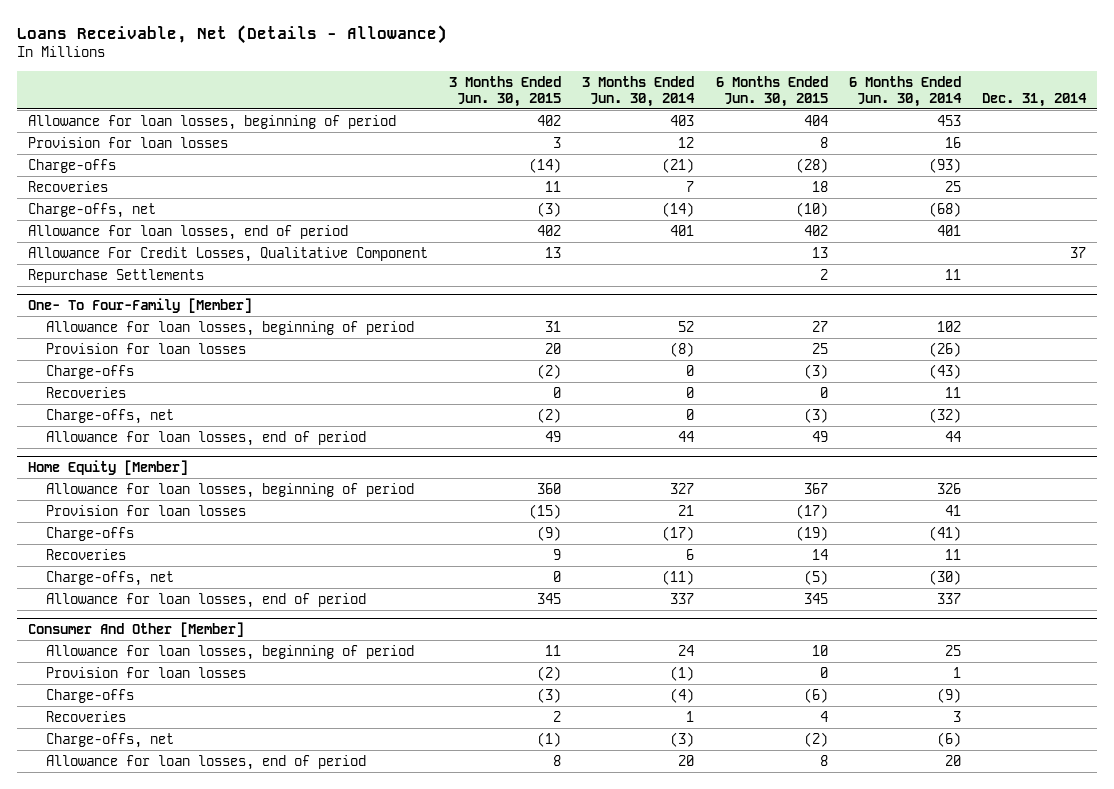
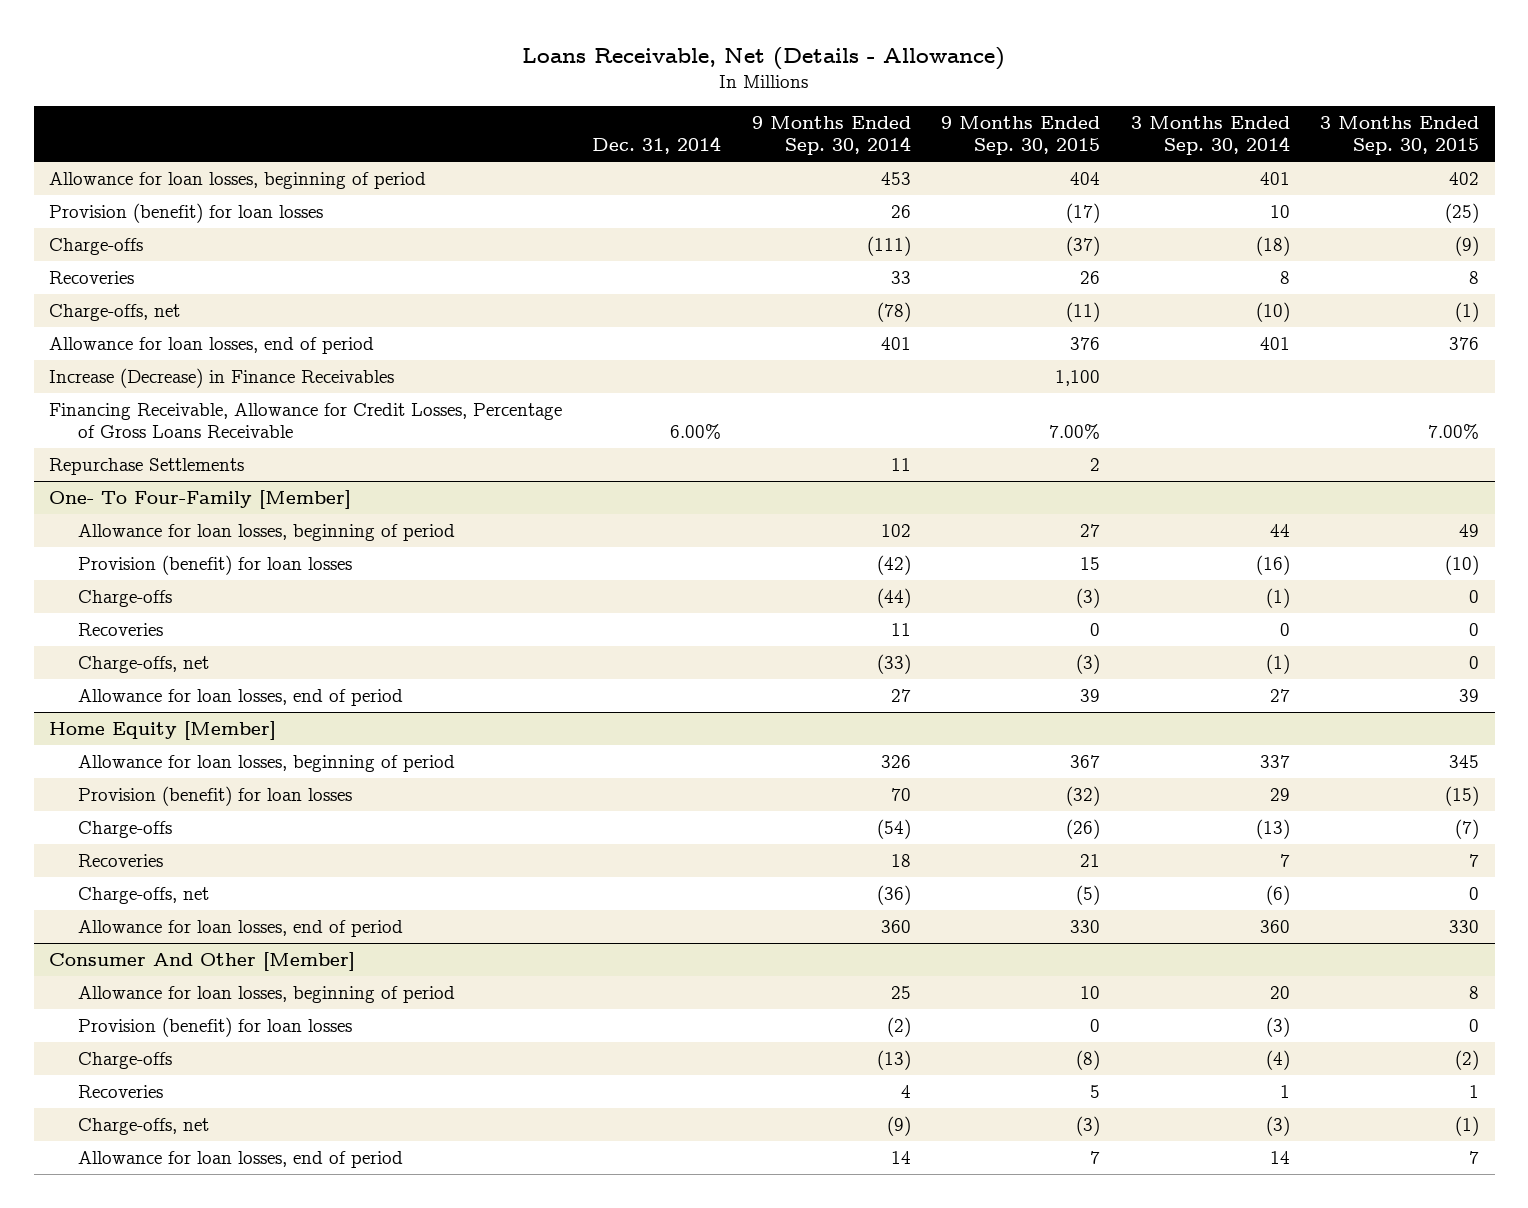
- | 3 Months Ended Jun. 30, 2015 | 3 Months Ended Jun. 30, 2014 | 6 Months Ended Jun. 30, 2015 | 6 Months Ended Jun. 30, 2014 | Dec. 31, 2014
+ | Dec. 31, 2014 | 9 Months Ended Sep. 30, 2014 | 9 Months Ended Sep. 30, 2015 | 3 Months Ended Sep. 30, 2014 | 3 Months Ended Sep. 30, 2015
- Provision for loan losses | 3 | 12 | 8 | 16 |
+ Provision (benefit) for loan losses | | 26 | (17) | 10 | (25)
- Allowance For Credit Losses, Qualitative Component | 13 | | 13 | | 37
+ Increase (Decrease) in Finance Receivables | | | 1,100 | |
+ Financing Receivable, Allowance for Credit Losses, Percentage of Gross Loans Receivable | 6.00% | | 7.00% | | 7.00%
@ One- To Four-Family [Member]
- Provision for loan losses | 20 | (8) | 25 | (26) |
+ Provision (benefit) for loan losses | | (42) | 15 | (16) | (10)
@ Home Equity [Member]
- Provision for loan losses | (15) | 21 | (17) | 41 |
+ Provision (benefit) for loan losses | | 70 | (32) | 29 | (15)
@ Consumer And Other [Member]
- Provision for loan losses | (2) | (1) | 0 | 1 |
+ Provision (benefit) for loan losses | | (2) | 0 | (3) | 0

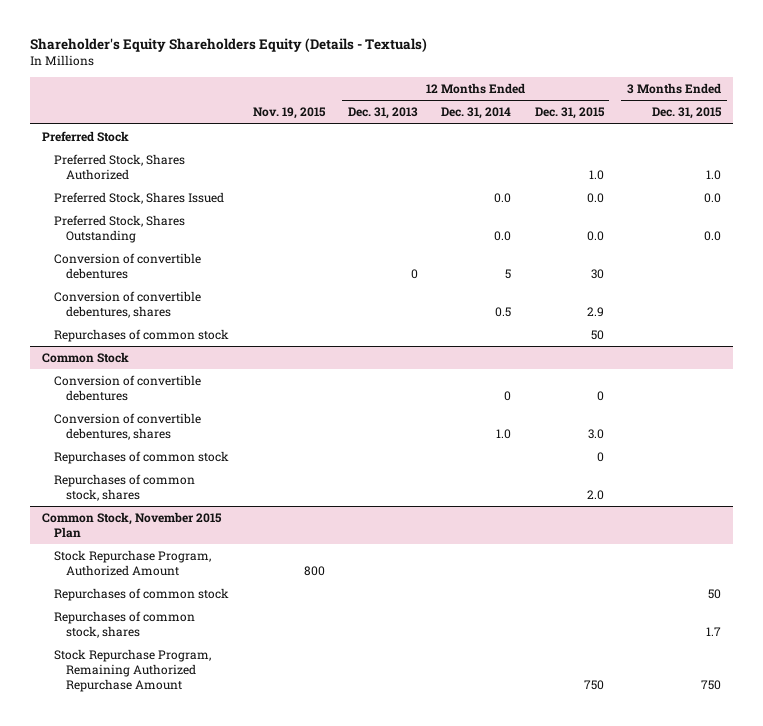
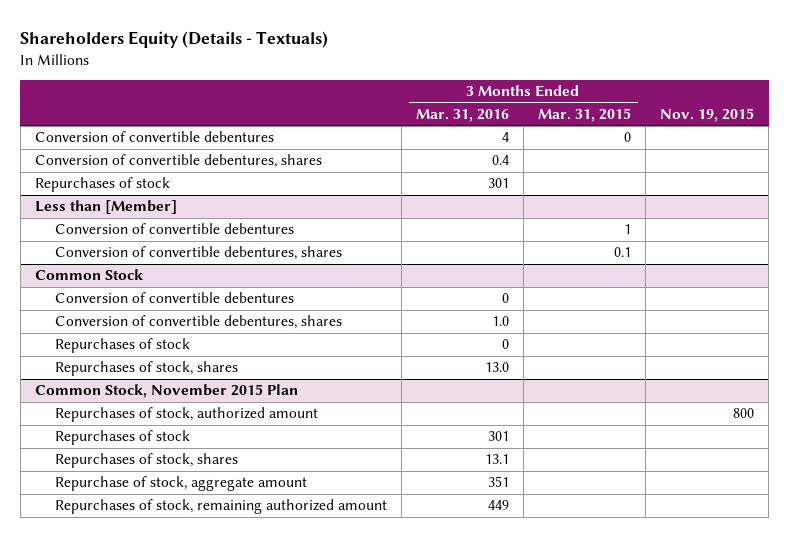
- Shareholder's Equity Shareholders Equity (Details - Textuals)
+ Shareholders Equity (Details - Textuals)
- | Nov. 19, 2015 | 12 Months Ended Dec. 31, 2013 | 12 Months Ended Dec. 31, 2014 | 12 Months Ended Dec. 31, 2015 | 3 Months Ended Dec. 31, 2015
+ | 3 Months Ended Mar. 31, 2016 | 3 Months Ended Mar. 31, 2015 | Nov. 19, 2015
- Preferred Stock
- Preferred Stock, Shares Authorized | | | | 1.0 | 1.0
- Preferred Stock, Shares Issued | | | 0.0 | 0.0 | 0.0
- Preferred Stock, Shares Outstanding | | | 0.0 | 0.0 | 0.0
- Repurchases of common stock | | | | 50 |
+ Repurchases of stock | 301 | |
+ Less than [Member]
+ Conversion of convertible debentures | | 1 |
+ Conversion of convertible debentures, shares | | 0.1 |
@ Common Stock
- Repurchases of common stock | | | | 0 |
- Repurchases of common stock, shares | | | | 2.0 |
+ Repurchases of stock | 0 | |
+ Repurchases of stock, shares | 13.0 | |
@ Common Stock, November 2015 Plan
- Stock Repurchase Program, Authorized Amount | 800 | | | |
- Repurchases of common stock | | | | | 50
- Repurchases of common stock, shares | | | | | 1.7
- Stock Repurchase Program, Remaining Authorized Repurchase Amount | | | | 750 | 750
+ Repurchases of stock, authorized amount | | | 800
+ Repurchases of stock | 301 | |
+ Repurchases of stock, shares | 13.1 | |
+ Repurchase of stock, aggregate amount | 351 | |
+ Repurchases of stock, remaining authorized amount | 449 | |

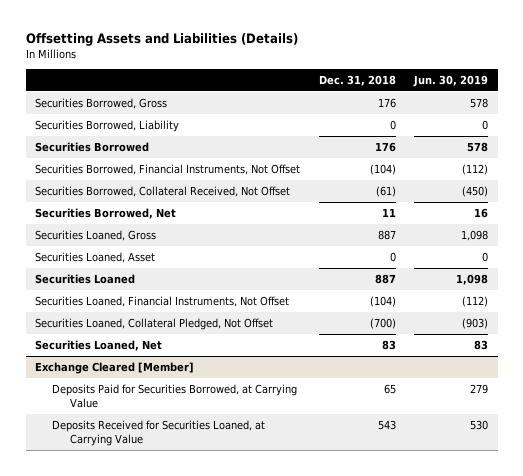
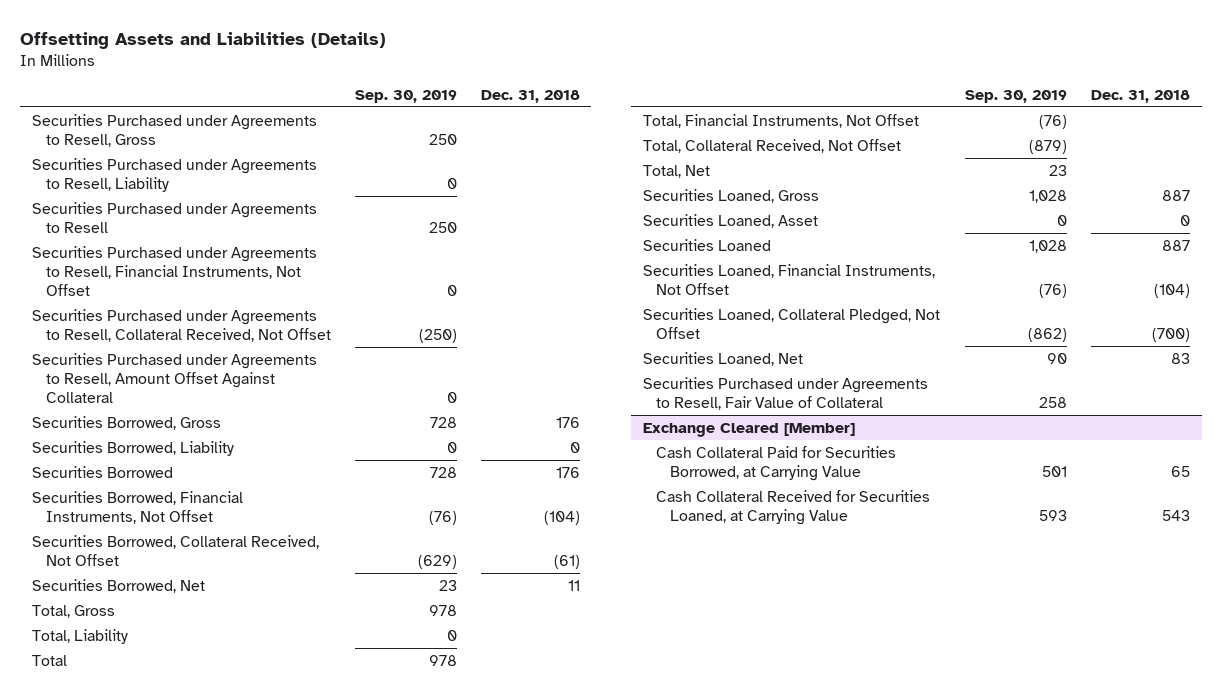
- | Dec. 31, 2018 | Jun. 30, 2019
+ | Sep. 30, 2019 | Dec. 31, 2018
+ Securities Purchased under Agreements to Resell, Gross | 250 |
+ Securities Purchased under Agreements to Resell, Liability | 0 |
+ Securities Purchased under Agreements to Resell | 250 |
+ Securities Purchased under Agreements to Resell, Financial Instruments, Not Offset | 0 |
+ Securities Purchased under Agreements to Resell, Collateral Received, Not Offset | (250) |
+ Securities Purchased under Agreements to Resell, Amount Offset Against Collateral | 0 |
+ Total, Gross | 978 |
+ Total, Liability | 0 |
+ Total | 978 |
+ Total, Financial Instruments, Not Offset | (76) |
+ Total, Collateral Received, Not Offset | (879) |
+ Total, Net | 23 |
+ Securities Purchased under Agreements to Resell, Fair Value of Collateral | 258 |
@ Exchange Cleared [Member]
- Deposits Paid for Securities Borrowed, at Carrying Value | 65 | 279
- Deposits Received for Securities Loaned, at Carrying Value | 543 | 530
+ Cash Collateral Paid for Securities Borrowed, at Carrying Value | 501 | 65
+ Cash Collateral Received for Securities Loaned, at Carrying Value | 593 | 543

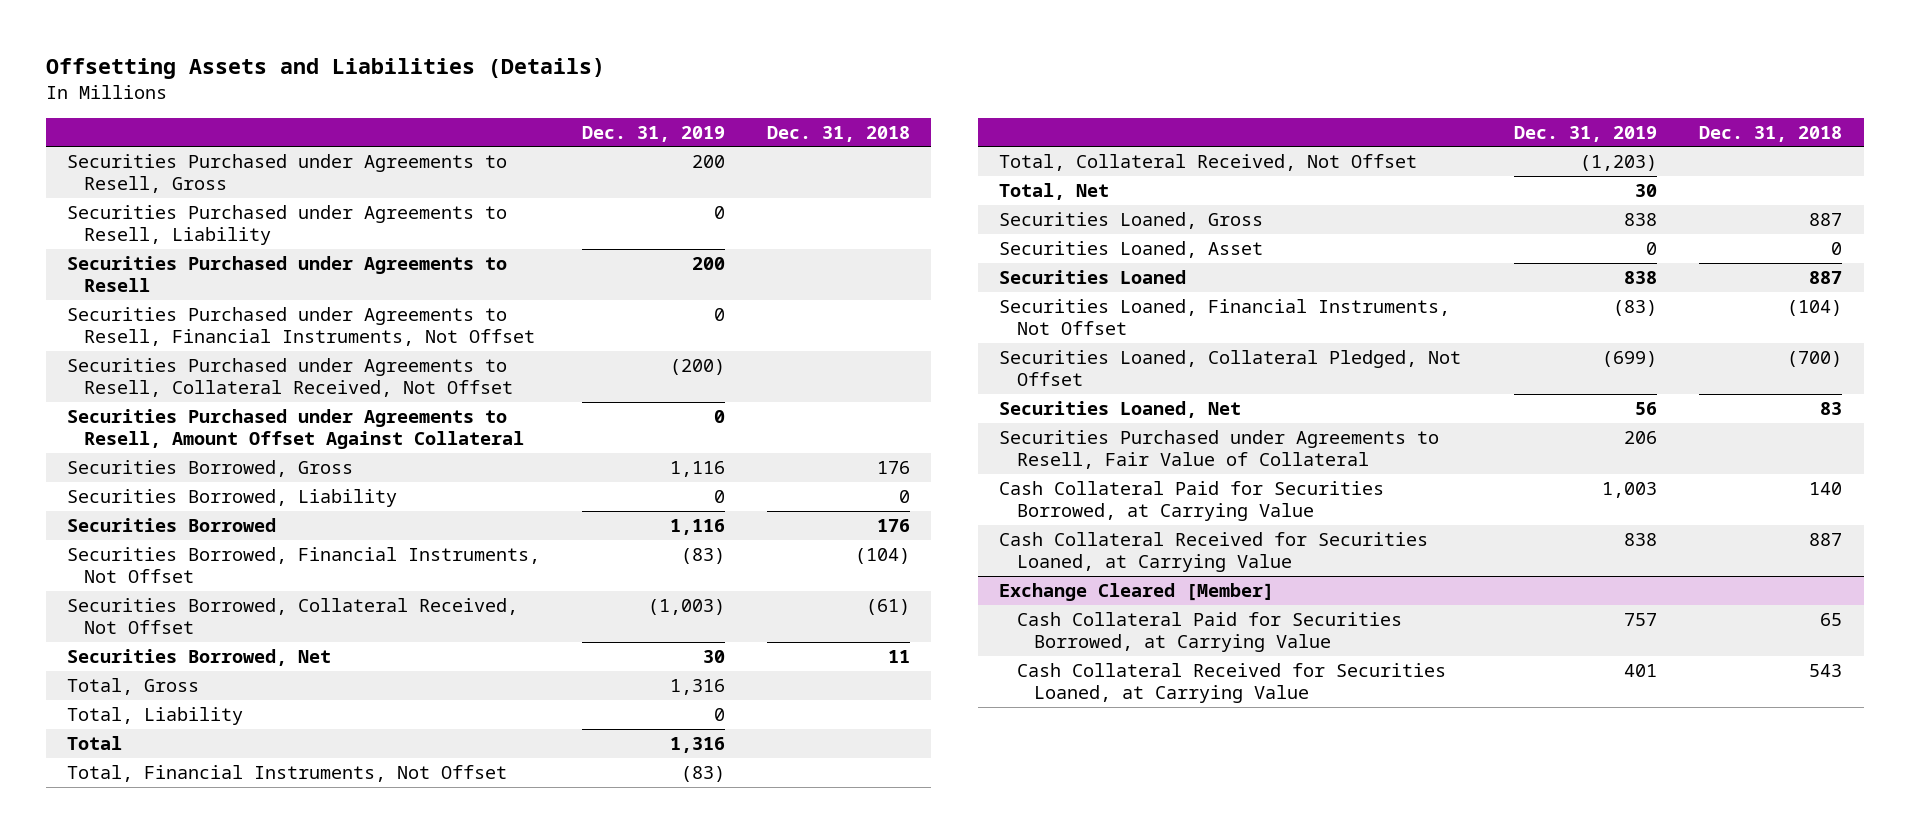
- | Sep. 30, 2019 | Dec. 31, 2018
+ | Dec. 31, 2019 | Dec. 31, 2018
+ Cash Collateral Paid for Securities Borrowed, at Carrying Value | 1,003 | 140
+ Cash Collateral Received for Securities Loaned, at Carrying Value | 838 | 887

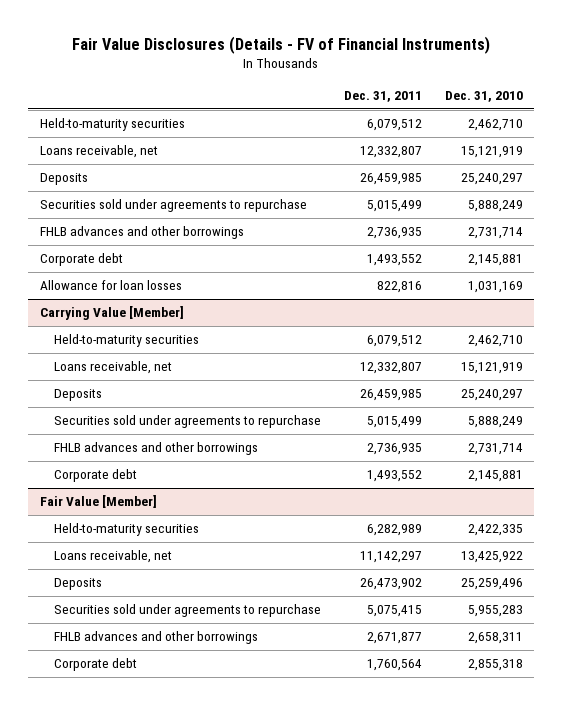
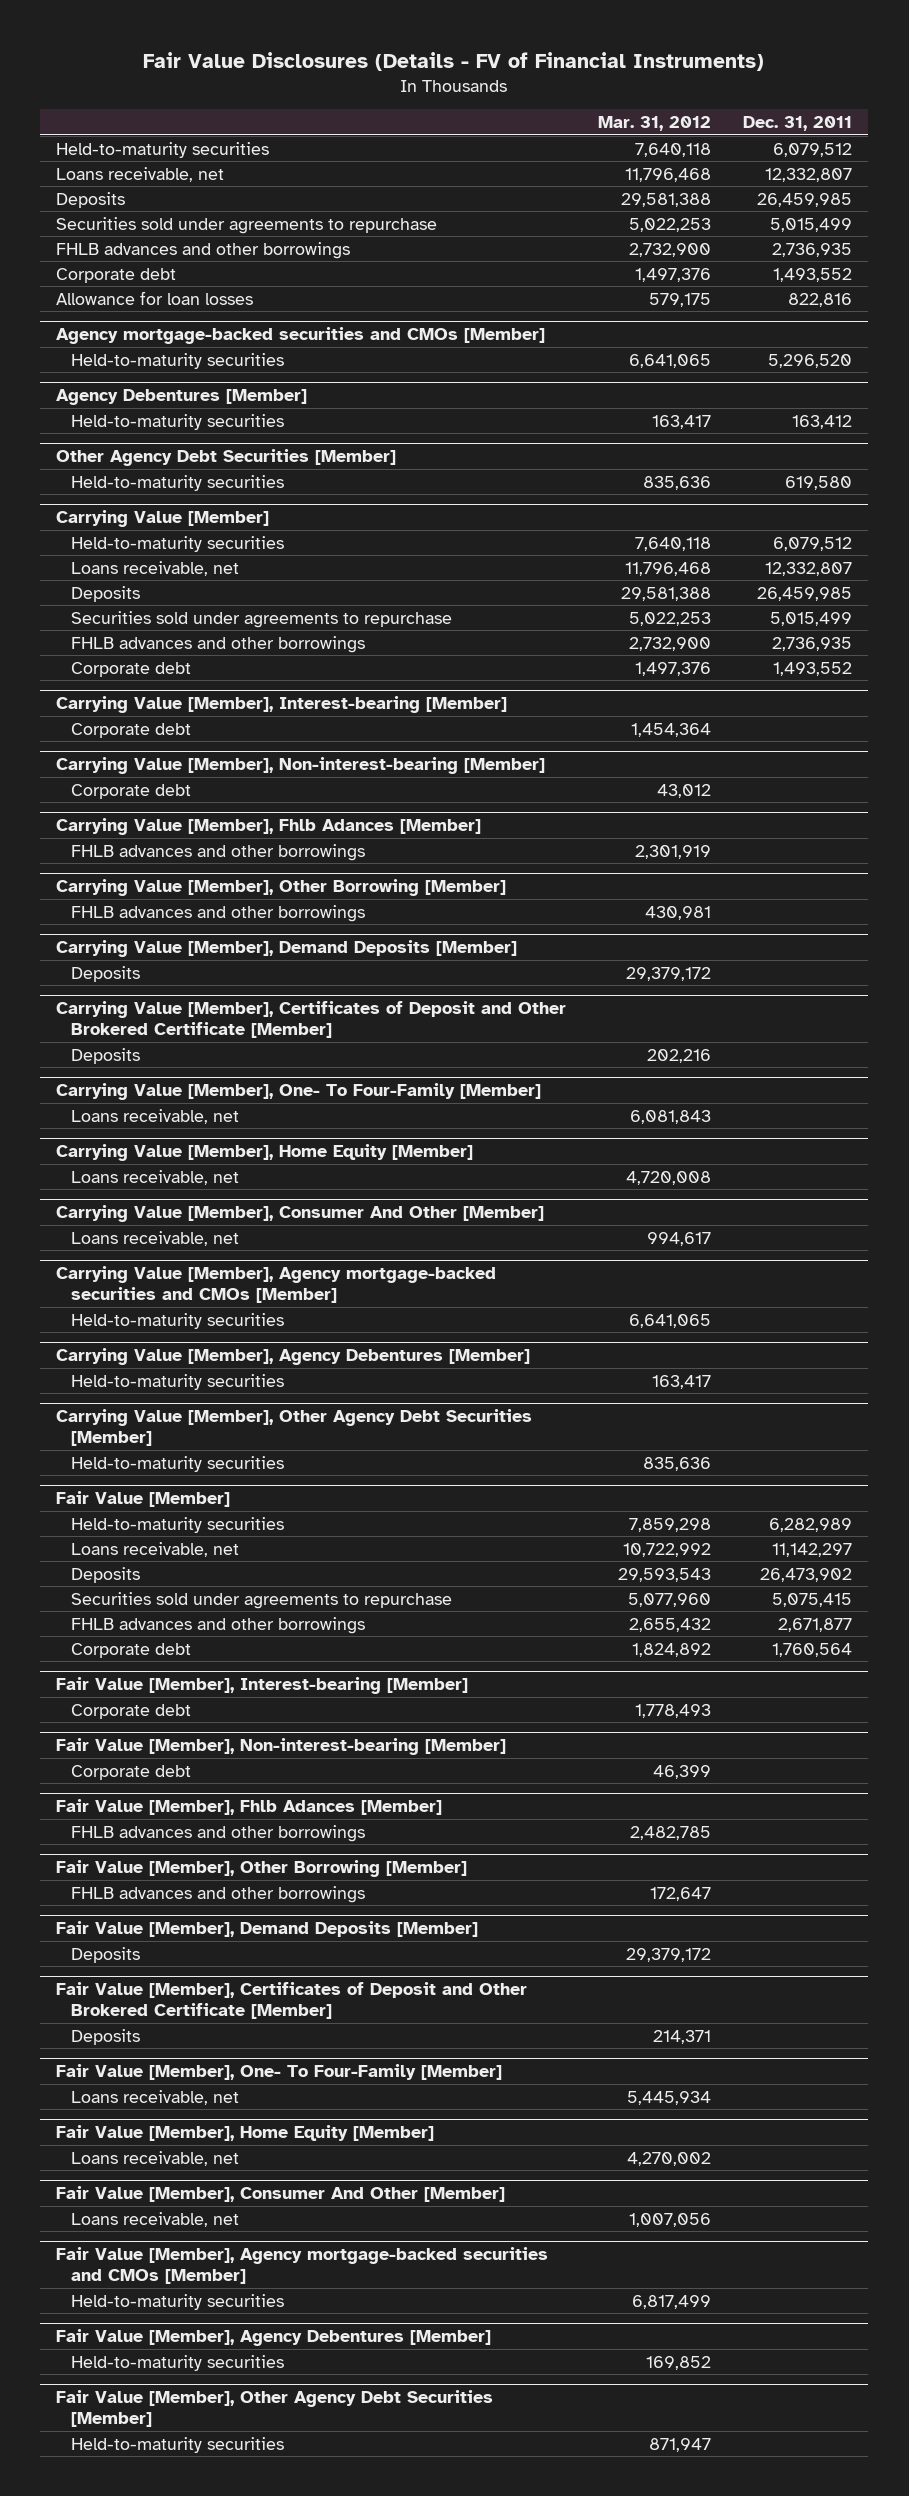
- | Dec. 31, 2011 | Dec. 31, 2010
+ | Mar. 31, 2012 | Dec. 31, 2011
+ Agency mortgage-backed securities and CMOs [Member]
+ Held-to-maturity securities | 6,641,065 | 5,296,520
+ Agency Debentures [Member]
+ Held-to-maturity securities | 163,417 | 163,412
+ Other Agency Debt Securities [Member]
+ Held-to-maturity securities | 835,636 | 619,580
+ Carrying Value [Member], Interest-bearing [Member]
+ Corporate debt | 1,454,364 |
+ Carrying Value [Member], Non-interest-bearing [Member]
+ Corporate debt | 43,012 |
+ Carrying Value [Member], Fhlb Adances [Member]
+ FHLB advances and other borrowings | 2,301,919 |
+ Carrying Value [Member], Other Borrowing [Member]
+ FHLB advances and other borrowings | 430,981 |
+ Carrying Value [Member], Demand Deposits [Member]
+ Deposits | 29,379,172 |
+ Carrying Value [Member], Certificates of Deposit and Other Brokered Certificate [Member]
+ Deposits | 202,216 |
+ Carrying Value [Member], One- To Four-Family [Member]
+ Loans receivable, net | 6,081,843 |
+ Carrying Value [Member], Home Equity [Member]
+ Loans receivable, net | 4,720,008 |
+ Carrying Value [Member], Consumer And Other [Member]
+ Loans receivable, net | 994,617 |
+ Carrying Value [Member], Agency mortgage-backed securities and CMOs [Member]
+ Held-to-maturity securities | 6,641,065 |
+ Carrying Value [Member], Agency Debentures [Member]
+ Held-to-maturity securities | 163,417 |
+ Carrying Value [Member], Other Agency Debt Securities [Member]
+ Held-to-maturity securities | 835,636 |
+ Fair Value [Member], Interest-bearing [Member]
+ Corporate debt | 1,778,493 |
+ Fair Value [Member], Non-interest-bearing [Member]
+ Corporate debt | 46,399 |
+ Fair Value [Member], Fhlb Adances [Member]
+ FHLB advances and other borrowings | 2,482,785 |
+ Fair Value [Member], Other Borrowing [Member]
+ FHLB advances and other borrowings | 172,647 |
+ Fair Value [Member], Demand Deposits [Member]
+ Deposits | 29,379,172 |
+ Fair Value [Member], Certificates of Deposit and Other Brokered Certificate [Member]
+ Deposits | 214,371 |
+ Fair Value [Member], One- To Four-Family [Member]
+ Loans receivable, net | 5,445,934 |
+ Fair Value [Member], Home Equity [Member]
+ Loans receivable, net | 4,270,002 |
+ Fair Value [Member], Consumer And Other [Member]
+ Loans receivable, net | 1,007,056 |
+ Fair Value [Member], Agency mortgage-backed securities and CMOs [Member]
+ Held-to-maturity securities | 6,817,499 |
+ Fair Value [Member], Agency Debentures [Member]
+ Held-to-maturity securities | 169,852 |
+ Fair Value [Member], Other Agency Debt Securities [Member]
+ Held-to-maturity securities | 871,947 |

